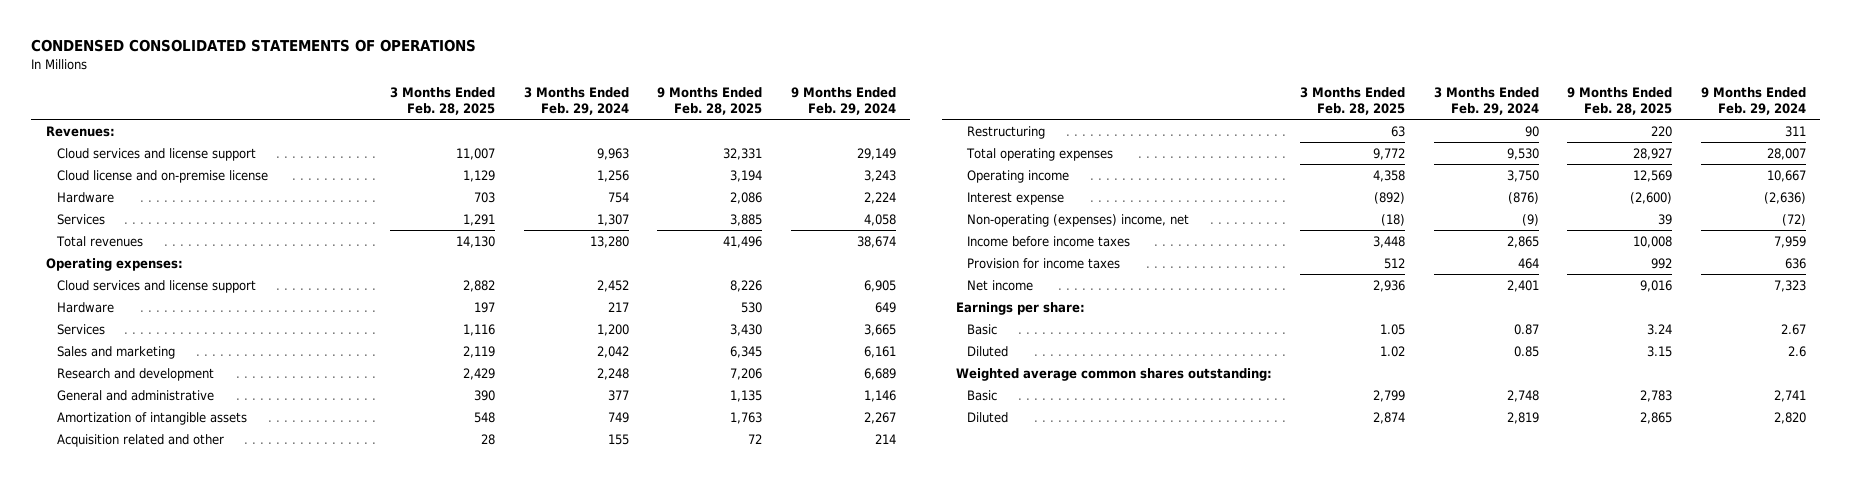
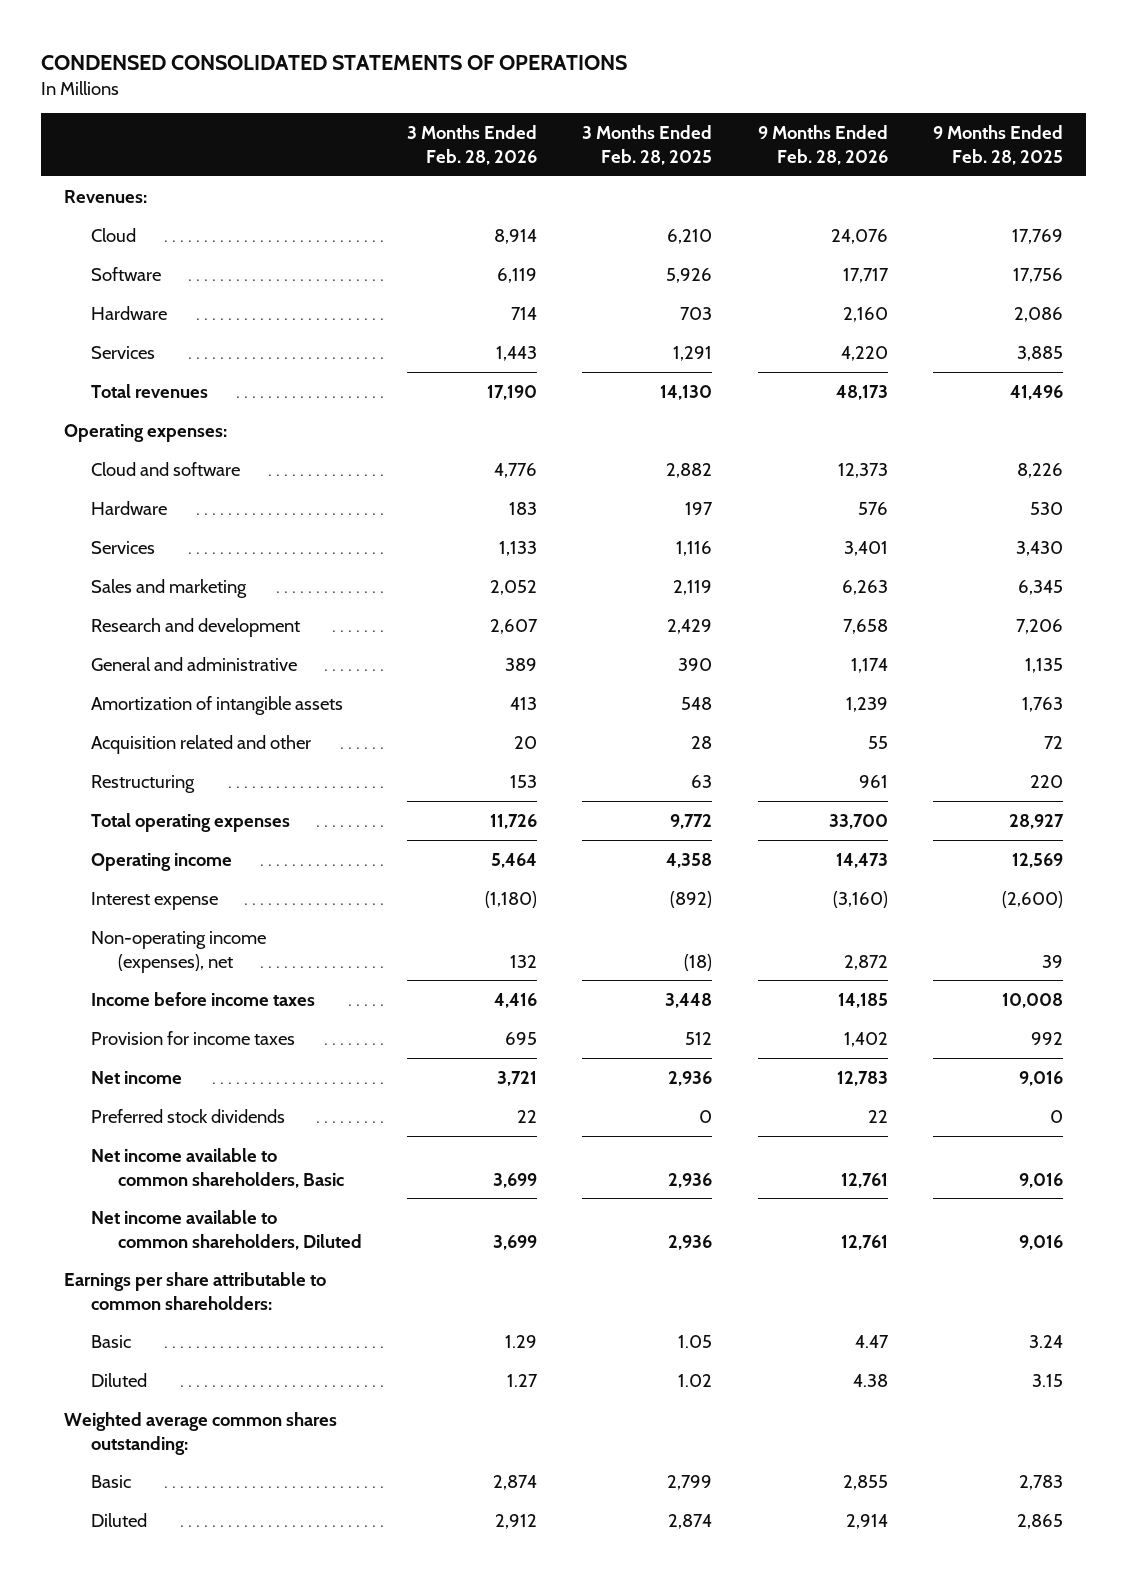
- | 3 Months Ended Feb. 28, 2025 | 3 Months Ended Feb. 29, 2024 | 9 Months Ended Feb. 28, 2025 | 9 Months Ended Feb. 29, 2024
+ | 3 Months Ended Feb. 28, 2026 | 3 Months Ended Feb. 28, 2025 | 9 Months Ended Feb. 28, 2026 | 9 Months Ended Feb. 28, 2025
- Cloud services and license support | 11,007 | 9,963 | 32,331 | 29,149
- Cloud license and on-premise license | 1,129 | 1,256 | 3,194 | 3,243
+ Cloud | 8,914 | 6,210 | 24,076 | 17,769
+ Software | 6,119 | 5,926 | 17,717 | 17,756
- Cloud services and license support | 2,882 | 2,452 | 8,226 | 6,905
+ Cloud and software | 4,776 | 2,882 | 12,373 | 8,226
- Non-operating (expenses) income, net | (18) | (9) | 39 | (72)
+ Non-operating income (expenses), net | 132 | (18) | 2,872 | 39
- Earnings per share:
+ Preferred stock dividends | 22 | 0 | 22 | 0
+ Net income available to common shareholders, Basic | 3,699 | 2,936 | 12,761 | 9,016
+ Net income available to common shareholders, Diluted | 3,699 | 2,936 | 12,761 | 9,016
+ Earnings per share attributable to common shareholders:

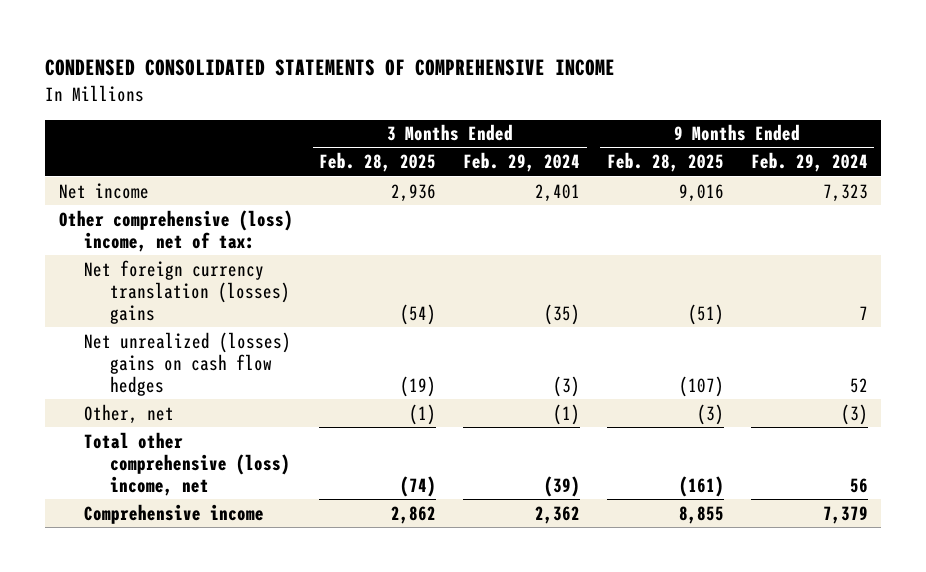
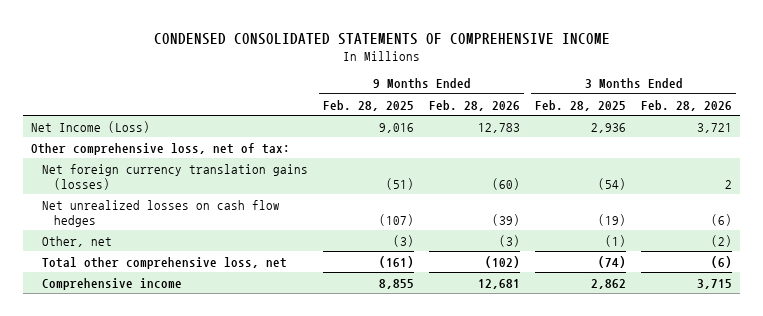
- | 3 Months Ended Feb. 28, 2025 | 3 Months Ended Feb. 29, 2024 | 9 Months Ended Feb. 28, 2025 | 9 Months Ended Feb. 29, 2024
+ | 9 Months Ended Feb. 28, 2025 | 9 Months Ended Feb. 28, 2026 | 3 Months Ended Feb. 28, 2025 | 3 Months Ended Feb. 28, 2026
- Net income | 2,936 | 2,401 | 9,016 | 7,323
- Other comprehensive (loss) income, net of tax:
- Net foreign currency translation (losses) gains | (54) | (35) | (51) | 7
- Net unrealized (losses) gains on cash flow hedges | (19) | (3) | (107) | 52
+ Net Income (Loss) | 9,016 | 12,783 | 2,936 | 3,721
+ Other comprehensive loss, net of tax:
+ Net foreign currency translation gains (losses) | (51) | (60) | (54) | 2
+ Net unrealized losses on cash flow hedges | (107) | (39) | (19) | (6)
- Total other comprehensive (loss) income, net | (74) | (39) | (161) | 56
+ Total other comprehensive loss, net | (161) | (102) | (74) | (6)

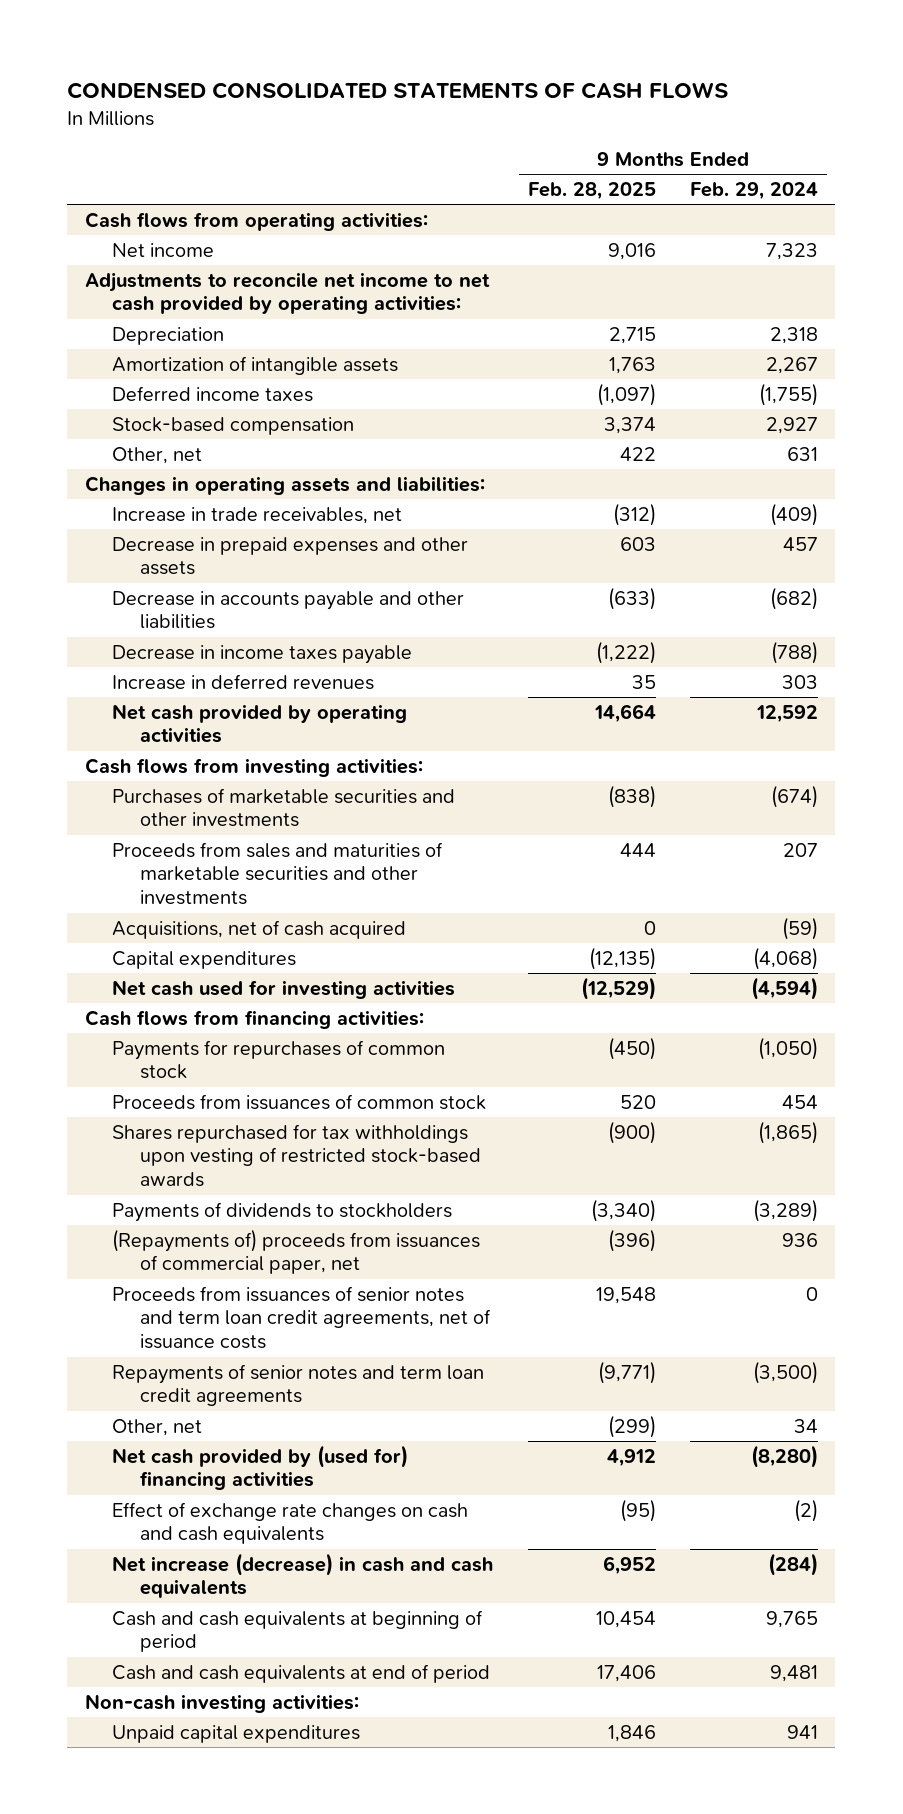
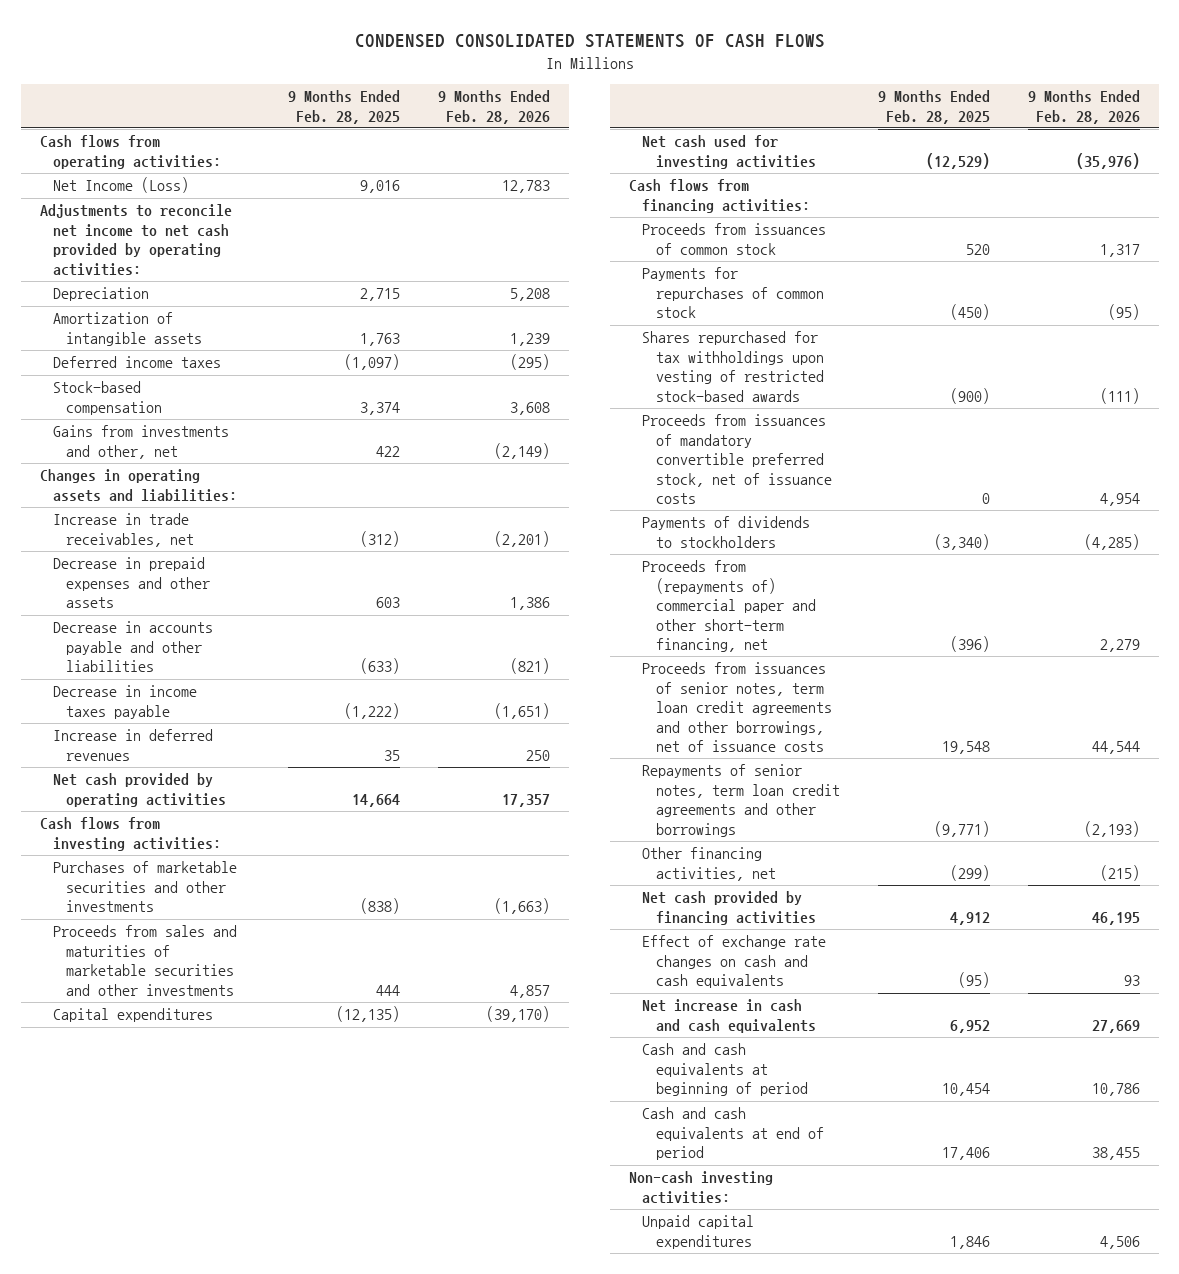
- | 9 Months Ended Feb. 28, 2025 | 9 Months Ended Feb. 29, 2024
+ | 9 Months Ended Feb. 28, 2025 | 9 Months Ended Feb. 28, 2026
- Net income | 9,016 | 7,323
+ Net Income (Loss) | 9,016 | 12,783
- Other, net | 422 | 631
+ Gains from investments and other, net | 422 | (2,149)
- Acquisitions, net of cash acquired | 0 | (59)
moved down: Payments for repurchases of common stock | (450) | (95)
+ Proceeds from issuances of mandatory convertible preferred stock, net of issuance costs | 0 | 4,954
- (Repayments of) proceeds from issuances of commercial paper, net | (396) | 936
- Proceeds from issuances of senior notes and term loan credit agreements, net of issuance costs | 19,548 | 0
- Repayments of senior notes and term loan credit agreements | (9,771) | (3,500)
- Other, net | (299) | 34
- Net cash provided by (used for) financing activities | 4,912 | (8,280)
+ Proceeds from (repayments of) commercial paper and other short-term financing, net | (396) | 2,279
+ Proceeds from issuances of senior notes, term loan credit agreements and other borrowings, net of issuance costs | 19,548 | 44,544
+ Repayments of senior notes, term loan credit agreements and other borrowings | (9,771) | (2,193)
+ Other financing activities, net | (299) | (215)
+ Net cash provided by financing activities | 4,912 | 46,195
- Net increase (decrease) in cash and cash equivalents | 6,952 | (284)
+ Net increase in cash and cash equivalents | 6,952 | 27,669

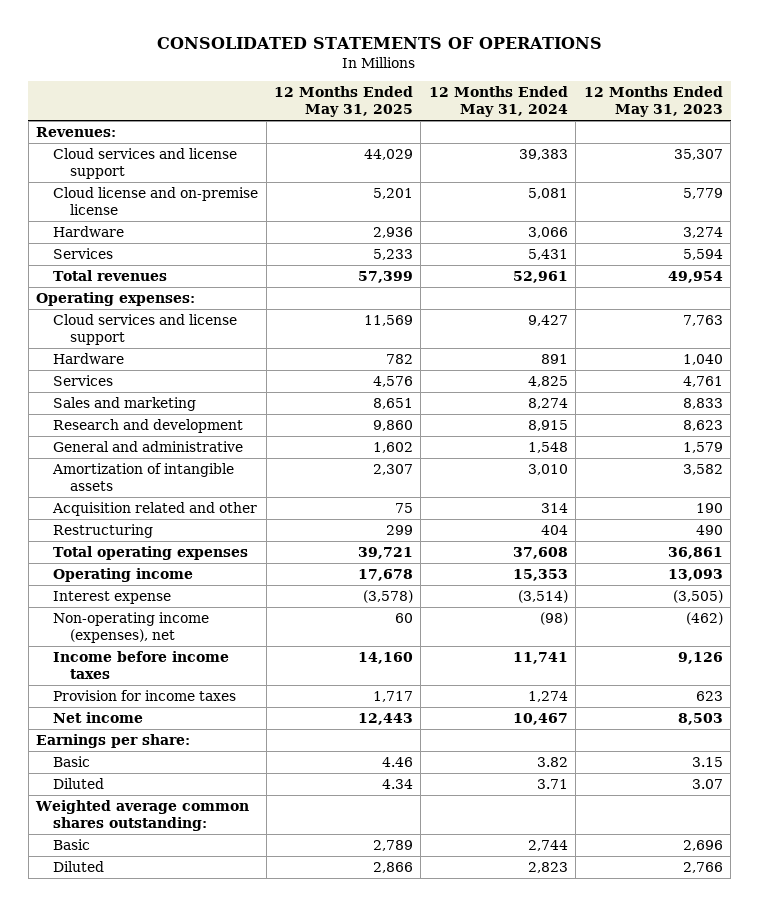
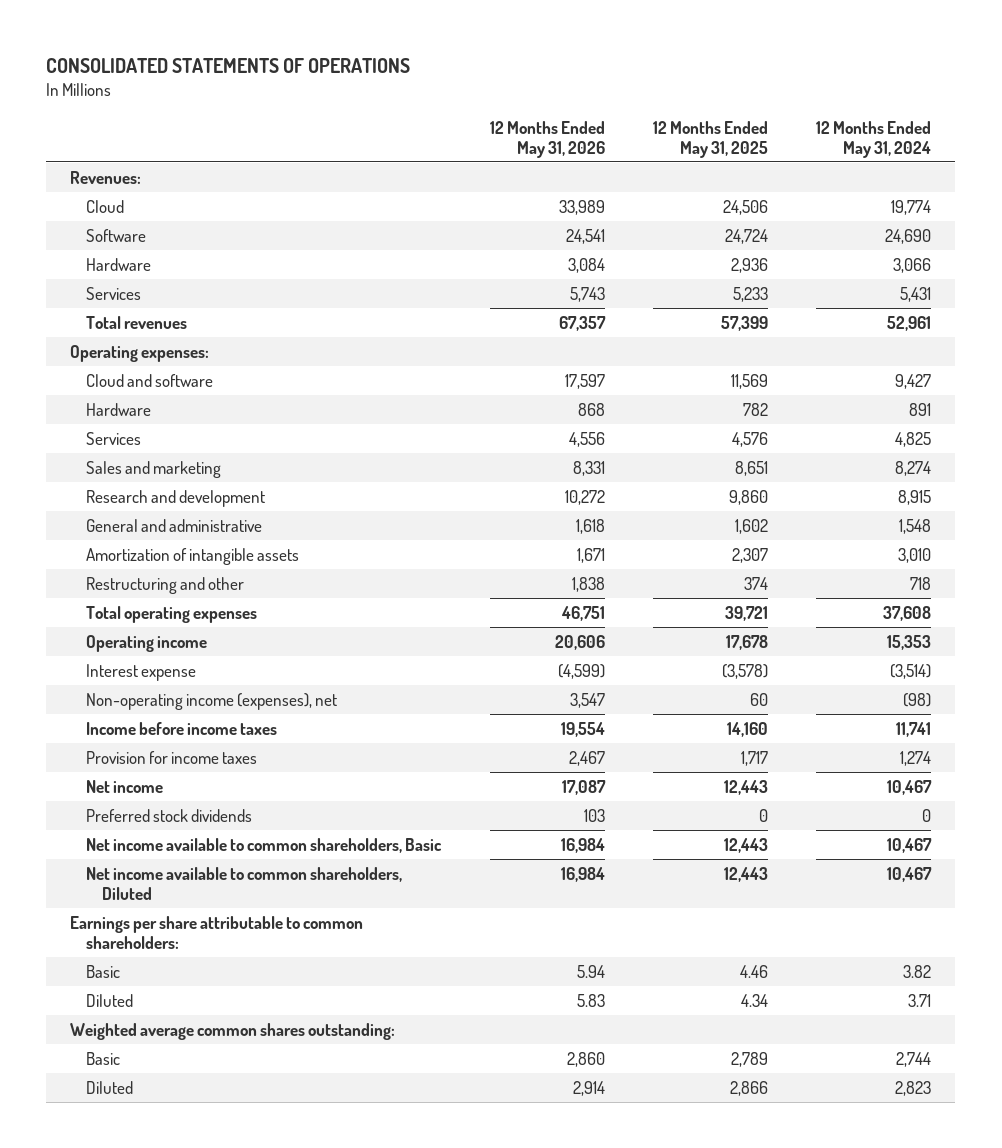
- | 12 Months Ended May 31, 2025 | 12 Months Ended May 31, 2024 | 12 Months Ended May 31, 2023
+ | 12 Months Ended May 31, 2026 | 12 Months Ended May 31, 2025 | 12 Months Ended May 31, 2024
- Cloud services and license support | 44,029 | 39,383 | 35,307
- Cloud license and on-premise license | 5,201 | 5,081 | 5,779
+ Cloud | 33,989 | 24,506 | 19,774
+ Software | 24,541 | 24,724 | 24,690
- Cloud services and license support | 11,569 | 9,427 | 7,763
+ Cloud and software | 17,597 | 11,569 | 9,427
- Acquisition related and other | 75 | 314 | 190
- Restructuring | 299 | 404 | 490
+ Restructuring and other | 1,838 | 374 | 718
- Earnings per share:
+ Preferred stock dividends | 103 | 0 | 0
+ Net income available to common shareholders, Basic | 16,984 | 12,443 | 10,467
+ Net income available to common shareholders, Diluted | 16,984 | 12,443 | 10,467
+ Earnings per share attributable to common shareholders:

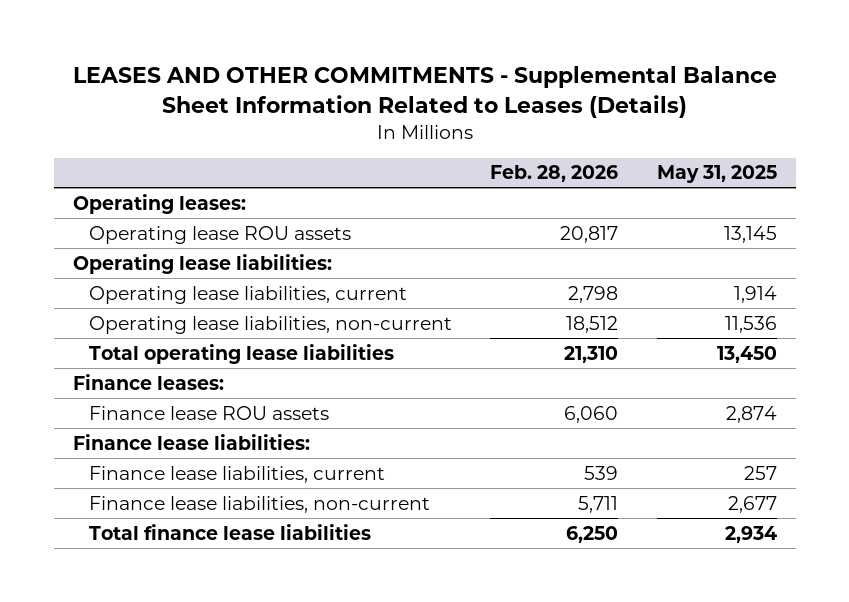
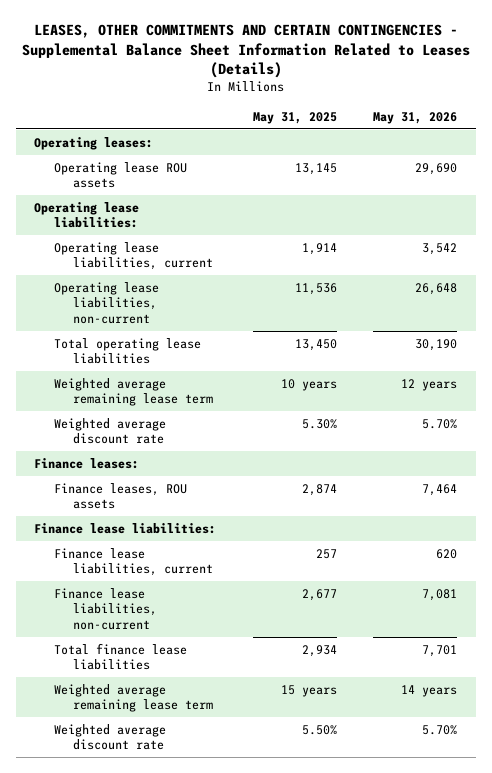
- LEASES AND OTHER COMMITMENTS - Supplemental Balance Sheet Information Related to Leases (Details)
+ LEASES, OTHER COMMITMENTS AND CERTAIN CONTINGENCIES - Supplemental Balance Sheet Information Related to Leases (Details)
- | Feb. 28, 2026 | May 31, 2025
+ | May 31, 2025 | May 31, 2026
+ Weighted average remaining lease term | 10 years | 12 years
+ Weighted average discount rate | 5.30% | 5.70%
- Finance lease ROU assets | 6,060 | 2,874
+ Finance leases, ROU assets | 2,874 | 7,464
+ Weighted average remaining lease term | 15 years | 14 years
+ Weighted average discount rate | 5.50% | 5.70%

